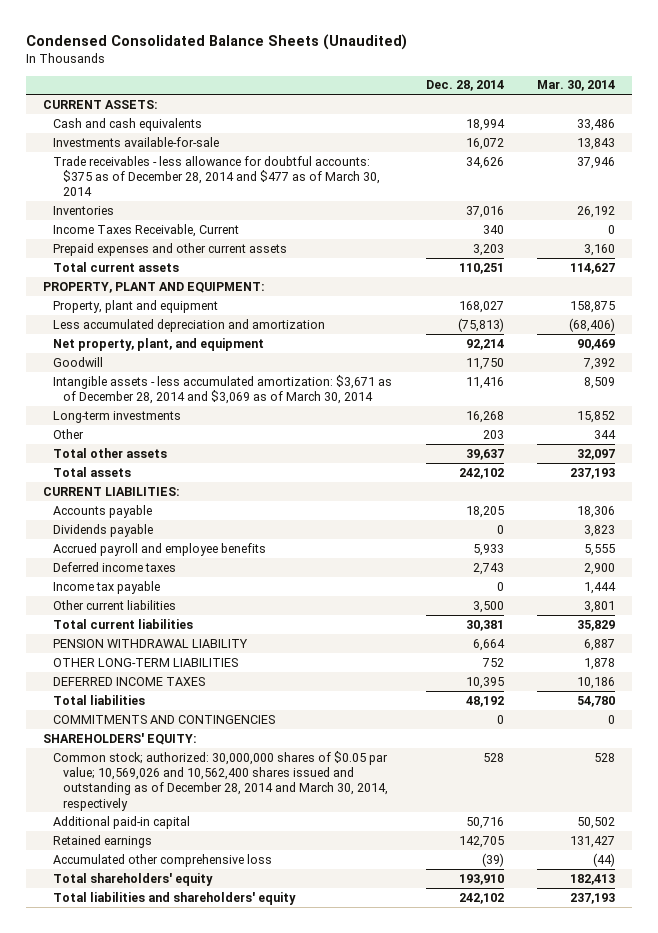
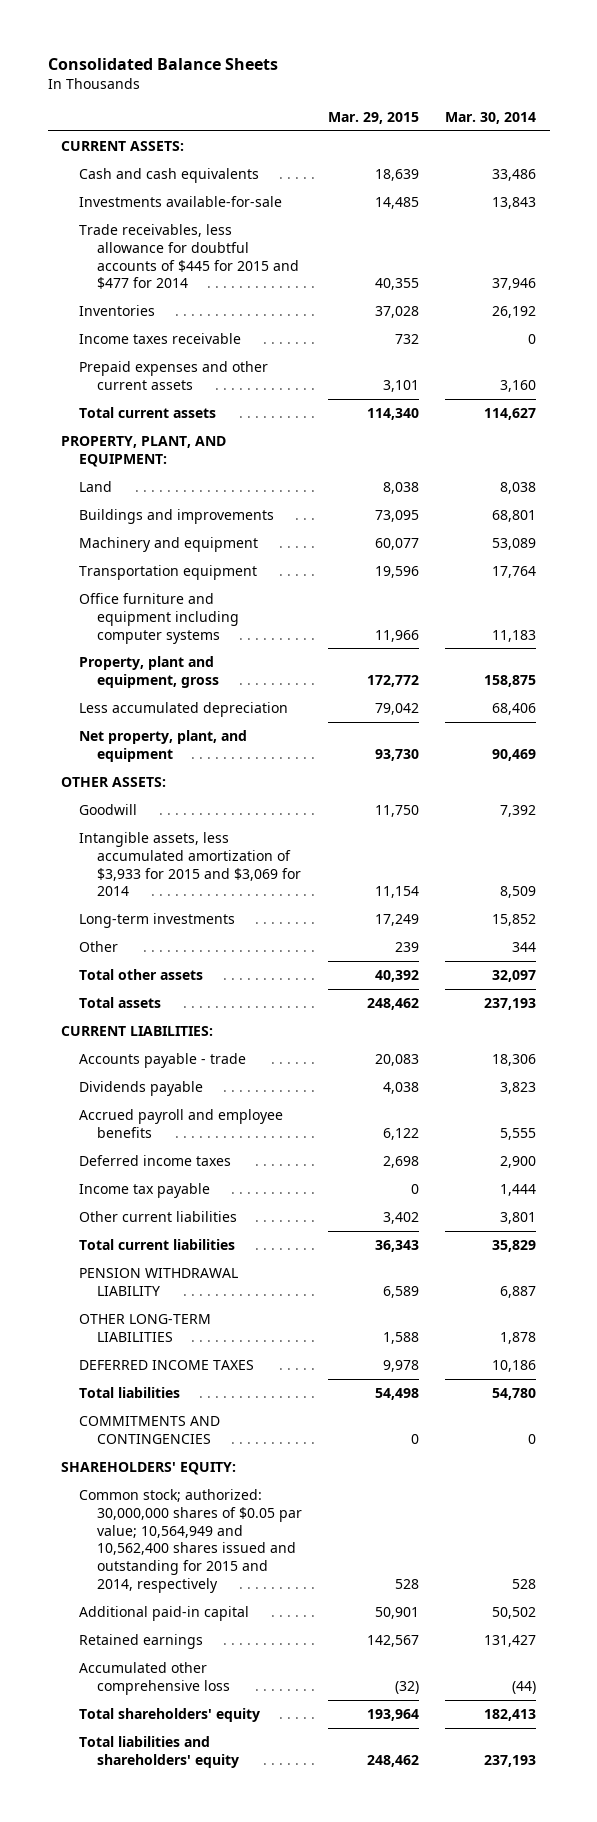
- Condensed Consolidated Balance Sheets (Unaudited)
+ Consolidated Balance Sheets
- | Dec. 28, 2014 | Mar. 30, 2014
+ | Mar. 29, 2015 | Mar. 30, 2014
- Trade receivables - less allowance for doubtful accounts: $375 as of December 28, 2014 and $477 as of March 30, 2014 | 34,626 | 37,946
+ Trade receivables, less allowance for doubtful accounts of $445 for 2015 and $477 for 2014 | 40,355 | 37,946
- Income Taxes Receivable, Current | 340 | 0
+ Income taxes receivable | 732 | 0
- PROPERTY, PLANT AND EQUIPMENT:
- Property, plant and equipment | 168,027 | 158,875
- Less accumulated depreciation and amortization | (75,813) | (68,406)
+ PROPERTY, PLANT, AND EQUIPMENT:
+ Land | 8,038 | 8,038
+ Buildings and improvements | 73,095 | 68,801
+ Machinery and equipment | 60,077 | 53,089
+ Transportation equipment | 19,596 | 17,764
+ Office furniture and equipment including computer systems | 11,966 | 11,183
+ Property, plant and equipment, gross | 172,772 | 158,875
+ Less accumulated depreciation | 79,042 | 68,406
+ OTHER ASSETS:
- Intangible assets - less accumulated amortization: $3,671 as of December 28, 2014 and $3,069 as of March 30, 2014 | 11,416 | 8,509
+ Intangible assets, less accumulated amortization of $3,933 for 2015 and $3,069 for 2014 | 11,154 | 8,509
- Accounts payable | 18,205 | 18,306
+ Accounts payable - trade | 20,083 | 18,306
- Common stock; authorized: 30,000,000 shares of $0.05 par value; 10,569,026 and 10,562,400 shares issued and outstanding as of December 28, 2014 and March 30, 2014, respectively | 528 | 528
+ Common stock; authorized: 30,000,000 shares of $0.05 par value; 10,564,949 and 10,562,400 shares issued and outstanding for 2015 and 2014, respectively | 528 | 528

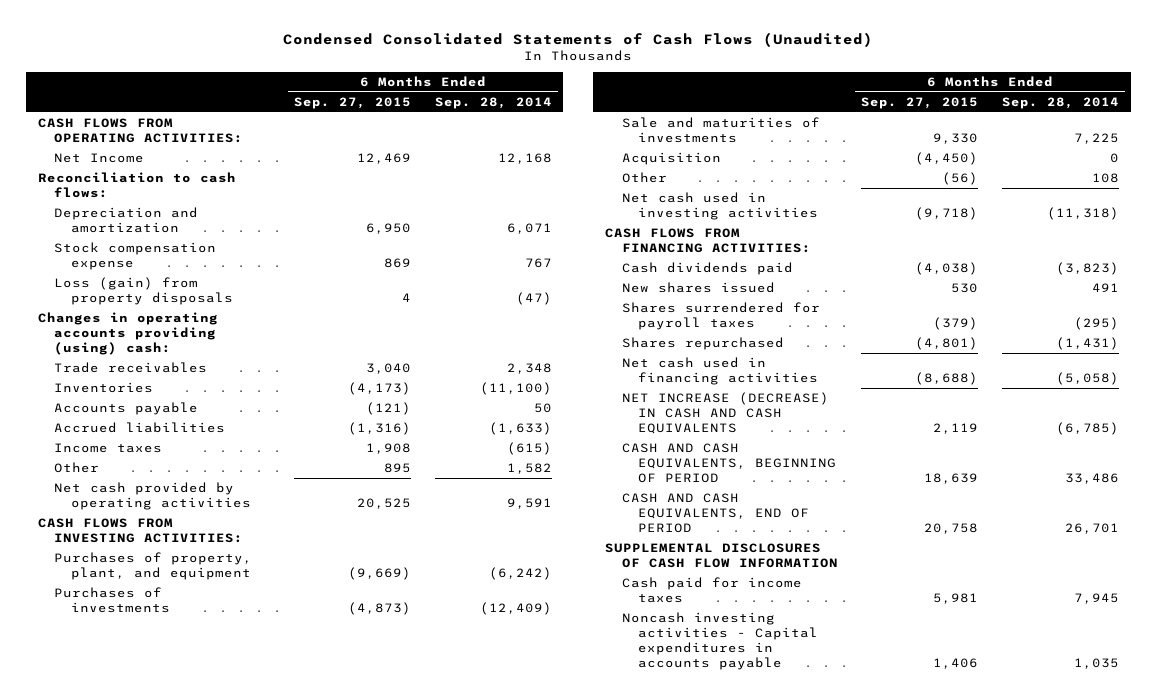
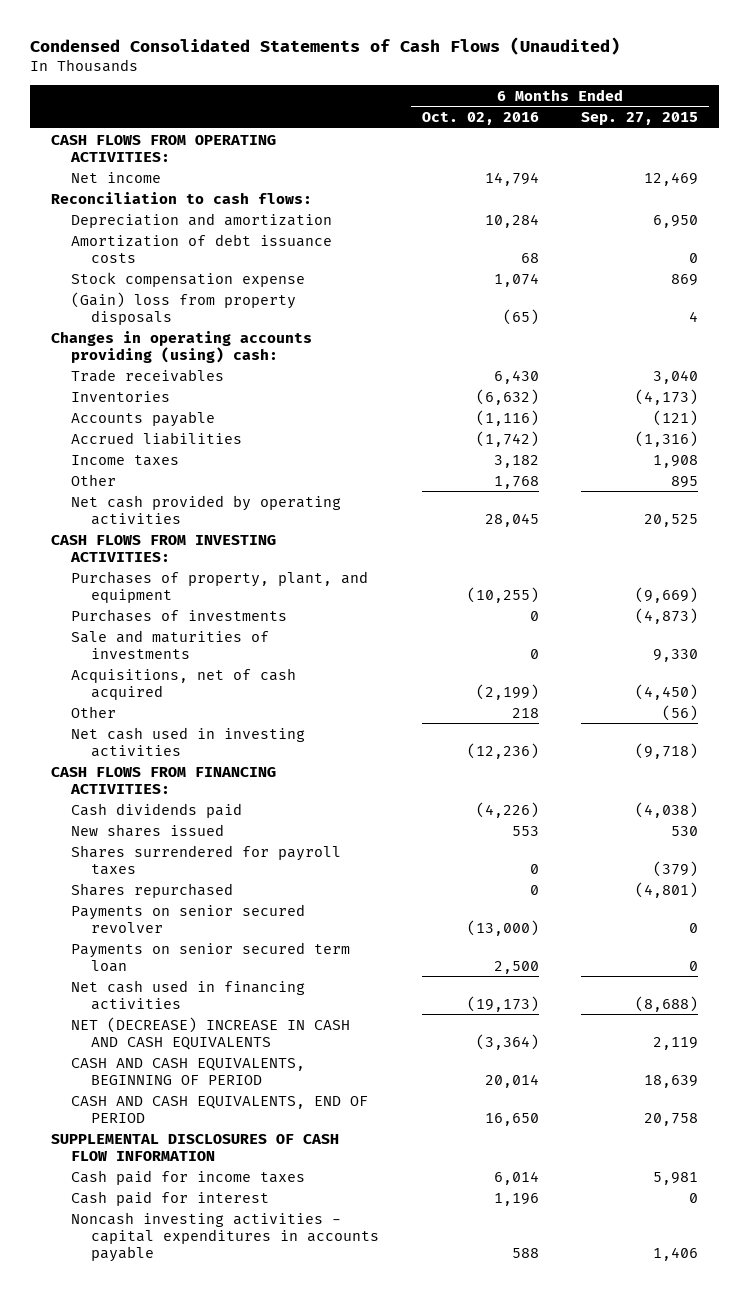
- | 6 Months Ended Sep. 27, 2015 | 6 Months Ended Sep. 28, 2014
+ | 6 Months Ended Oct. 02, 2016 | 6 Months Ended Sep. 27, 2015
- Net Income | 12,469 | 12,168
+ Net income | 14,794 | 12,469
+ Amortization of debt issuance costs | 68 | 0
- Loss (gain) from property disposals | 4 | (47)
+ (Gain) loss from property disposals | (65) | 4
- Acquisition | (4,450) | 0
+ Acquisitions, net of cash acquired | (2,199) | (4,450)
+ Payments on senior secured revolver | (13,000) | 0
+ Payments on senior secured term loan | 2,500 | 0
- NET INCREASE (DECREASE) IN CASH AND CASH EQUIVALENTS | 2,119 | (6,785)
+ NET (DECREASE) INCREASE IN CASH AND CASH EQUIVALENTS | (3,364) | 2,119
- Noncash investing activities - Capital expenditures in accounts payable | 1,406 | 1,035
+ Cash paid for interest | 1,196 | 0
+ Noncash investing activities - capital expenditures in accounts payable | 588 | 1,406

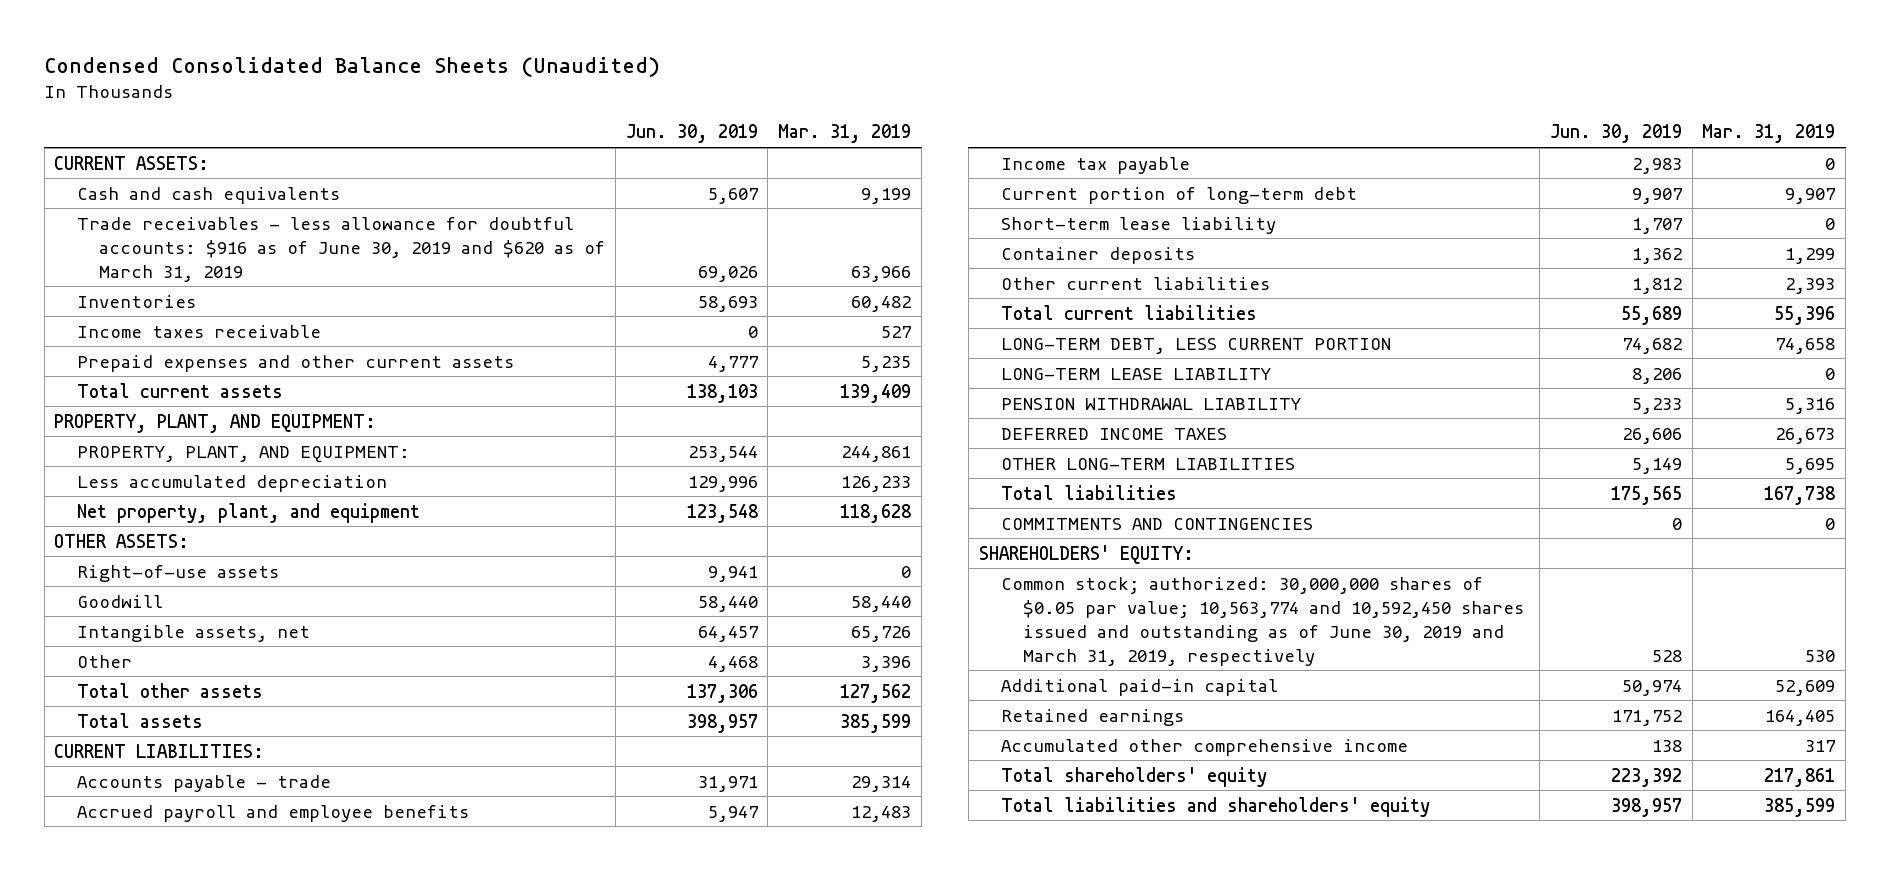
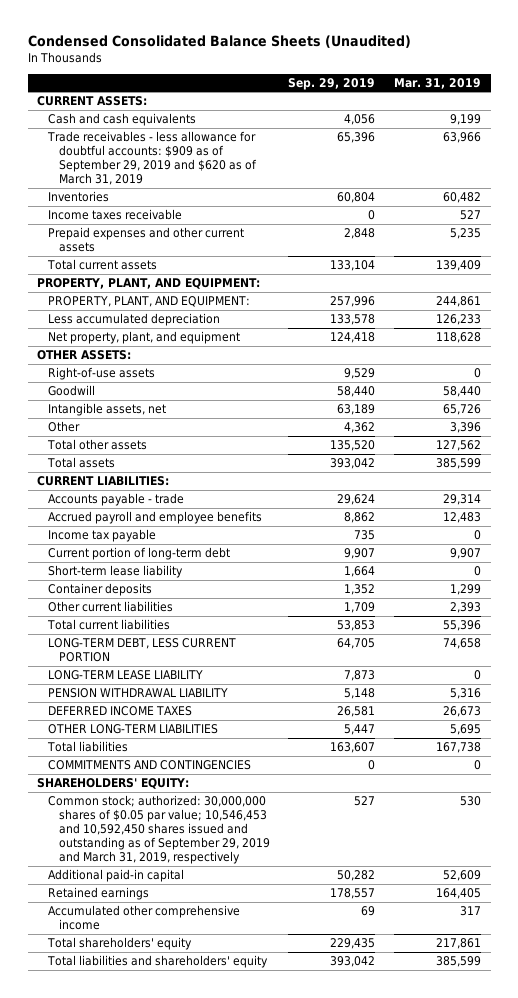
- | Jun. 30, 2019 | Mar. 31, 2019
+ | Sep. 29, 2019 | Mar. 31, 2019
- Trade receivables - less allowance for doubtful accounts: $916 as of June 30, 2019 and $620 as of March 31, 2019 | 69,026 | 63,966
+ Trade receivables - less allowance for doubtful accounts: $909 as of September 29, 2019 and $620 as of March 31, 2019 | 65,396 | 63,966
- Common stock; authorized: 30,000,000 shares of $0.05 par value; 10,563,774 and 10,592,450 shares issued and outstanding as of June 30, 2019 and March 31, 2019, respectively | 528 | 530
+ Common stock; authorized: 30,000,000 shares of $0.05 par value; 10,546,453 and 10,592,450 shares issued and outstanding as of September 29, 2019 and March 31, 2019, respectively | 527 | 530

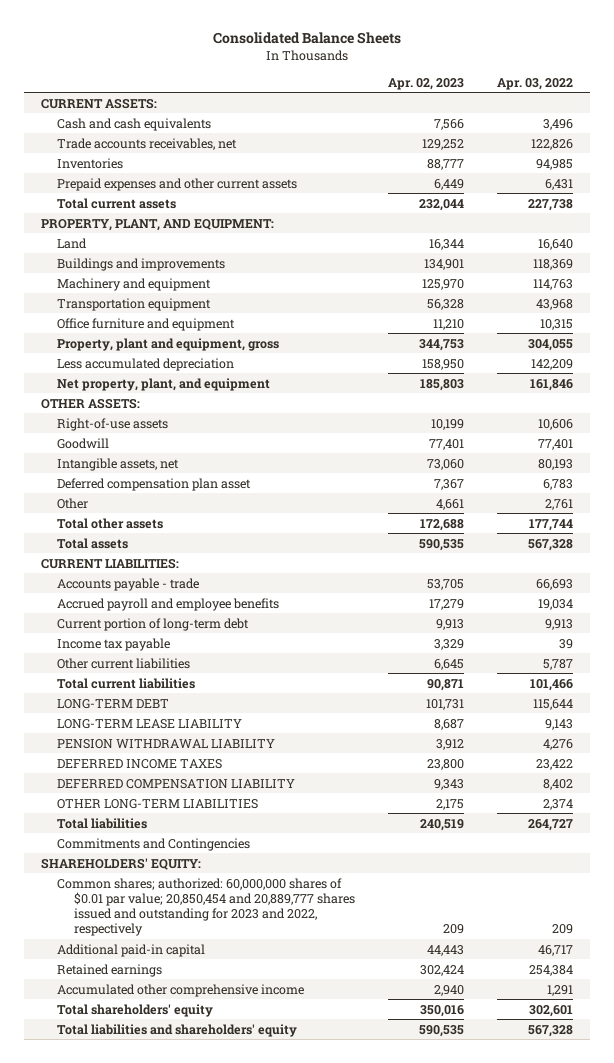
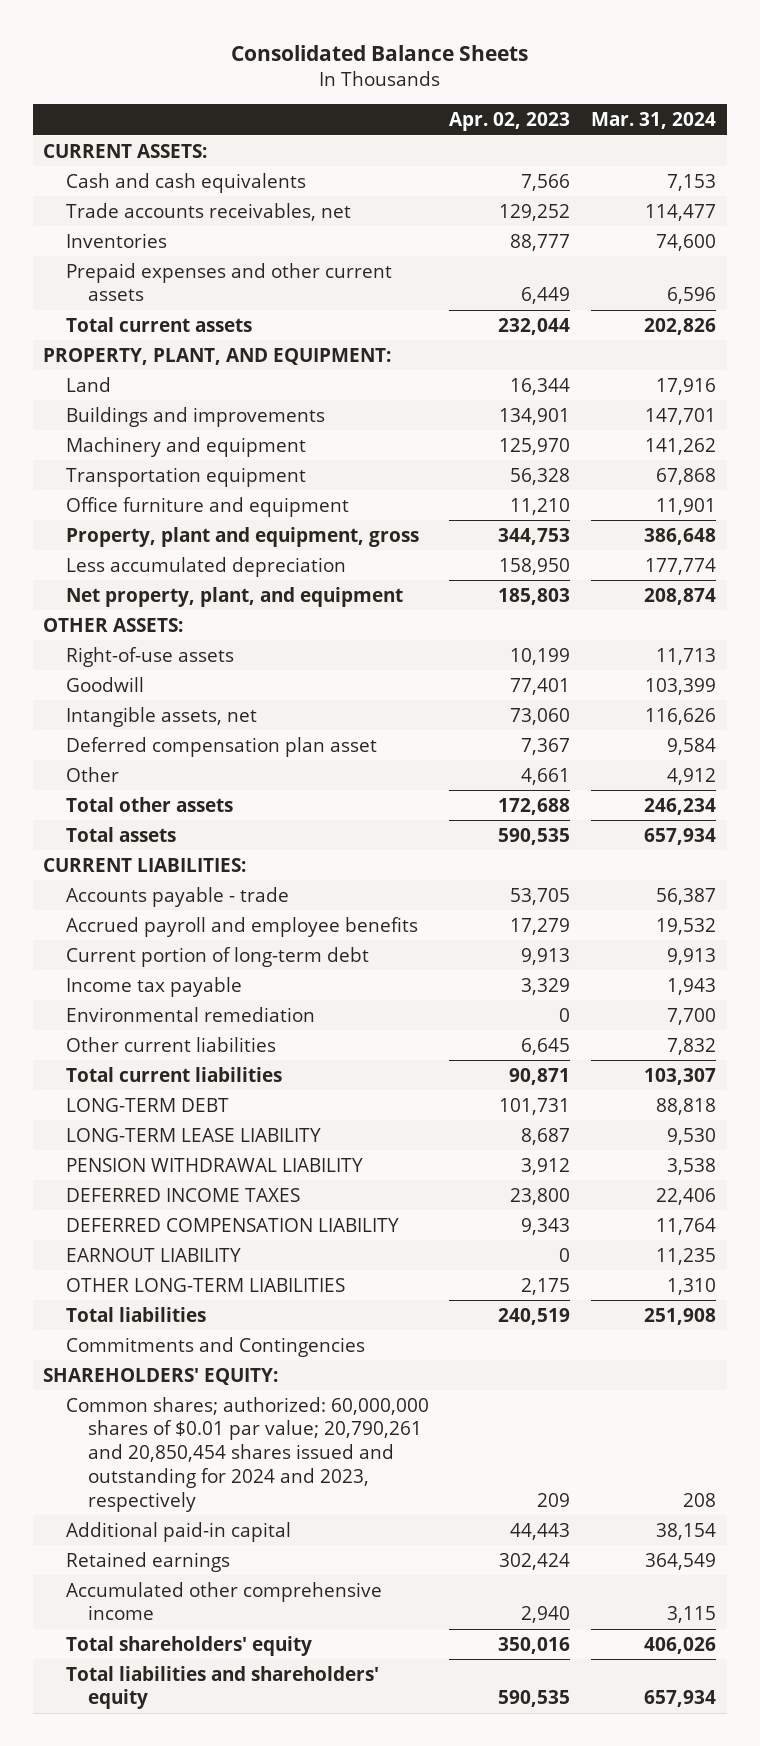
- | Apr. 02, 2023 | Apr. 03, 2022
+ | Apr. 02, 2023 | Mar. 31, 2024
+ Environmental remediation | 0 | 7,700
+ EARNOUT LIABILITY | 0 | 11,235
- Common shares; authorized: 60,000,000 shares of $0.01 par value; 20,850,454 and 20,889,777 shares issued and outstanding for 2023 and 2022, respectively | 209 | 209
+ Common shares; authorized: 60,000,000 shares of $0.01 par value; 20,790,261 and 20,850,454 shares issued and outstanding for 2024 and 2023, respectively | 209 | 208

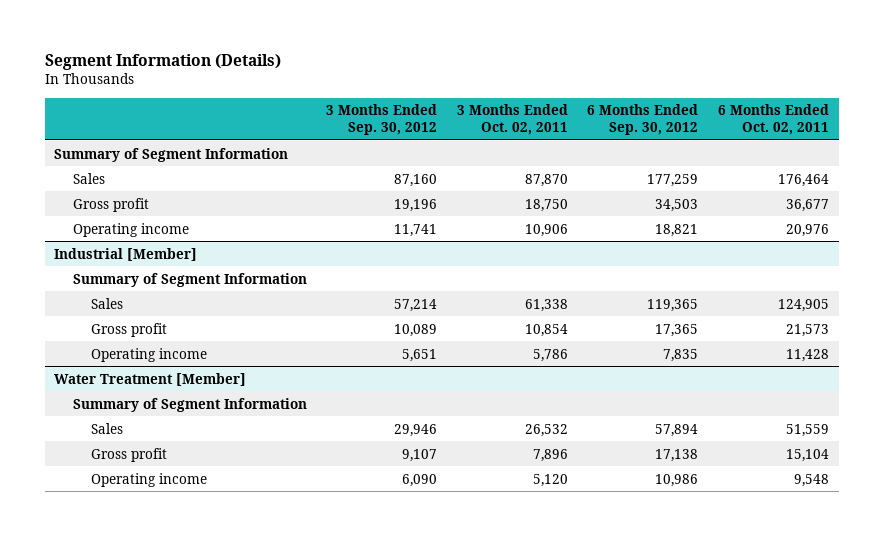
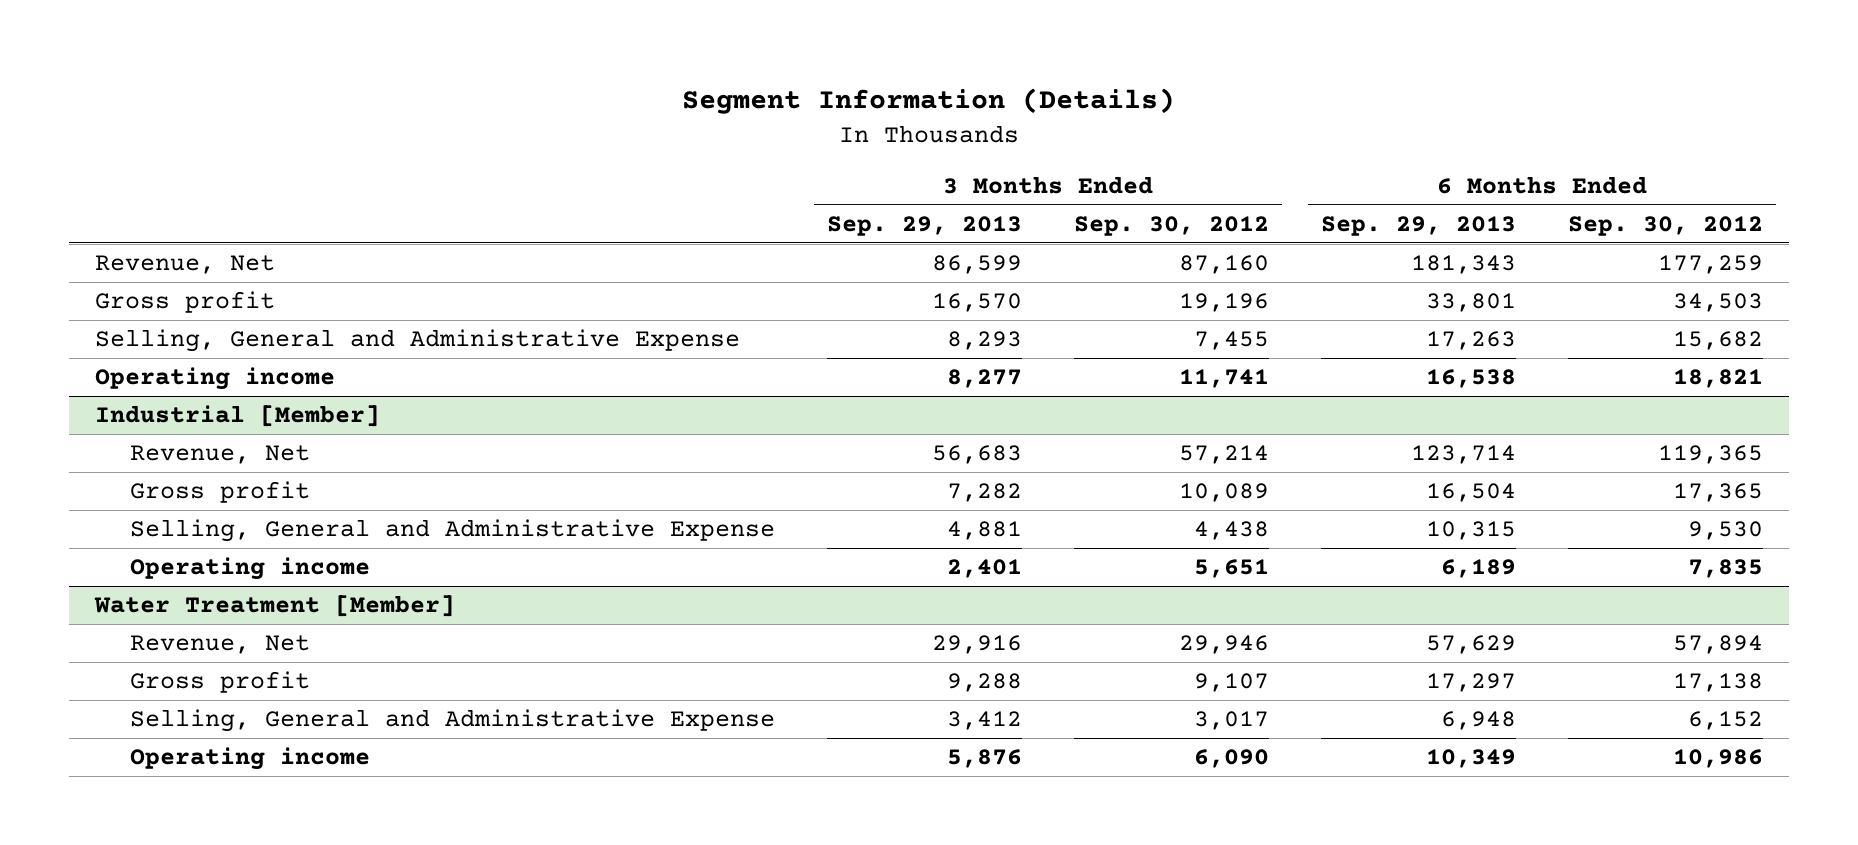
- | 3 Months Ended Sep. 30, 2012 | 3 Months Ended Oct. 02, 2011 | 6 Months Ended Sep. 30, 2012 | 6 Months Ended Oct. 02, 2011
+ | 3 Months Ended Sep. 29, 2013 | 3 Months Ended Sep. 30, 2012 | 6 Months Ended Sep. 29, 2013 | 6 Months Ended Sep. 30, 2012
- Summary of Segment Information
- Sales | 87,160 | 87,870 | 177,259 | 176,464
+ Revenue, Net | 86,599 | 87,160 | 181,343 | 177,259
+ Selling, General and Administrative Expense | 8,293 | 7,455 | 17,263 | 15,682
@ Industrial [Member]
- Summary of Segment Information
- Sales | 57,214 | 61,338 | 119,365 | 124,905
+ Revenue, Net | 56,683 | 57,214 | 123,714 | 119,365
+ Selling, General and Administrative Expense | 4,881 | 4,438 | 10,315 | 9,530
@ Water Treatment [Member]
- Summary of Segment Information
- Sales | 29,946 | 26,532 | 57,894 | 51,559
+ Revenue, Net | 29,916 | 29,946 | 57,629 | 57,894
+ Selling, General and Administrative Expense | 3,412 | 3,017 | 6,948 | 6,152

